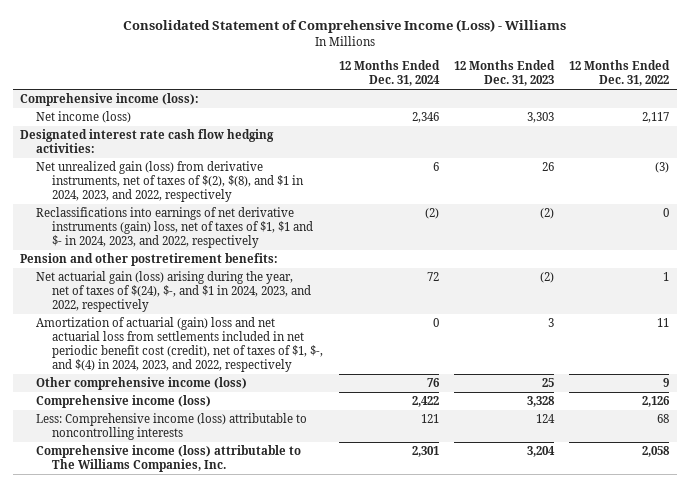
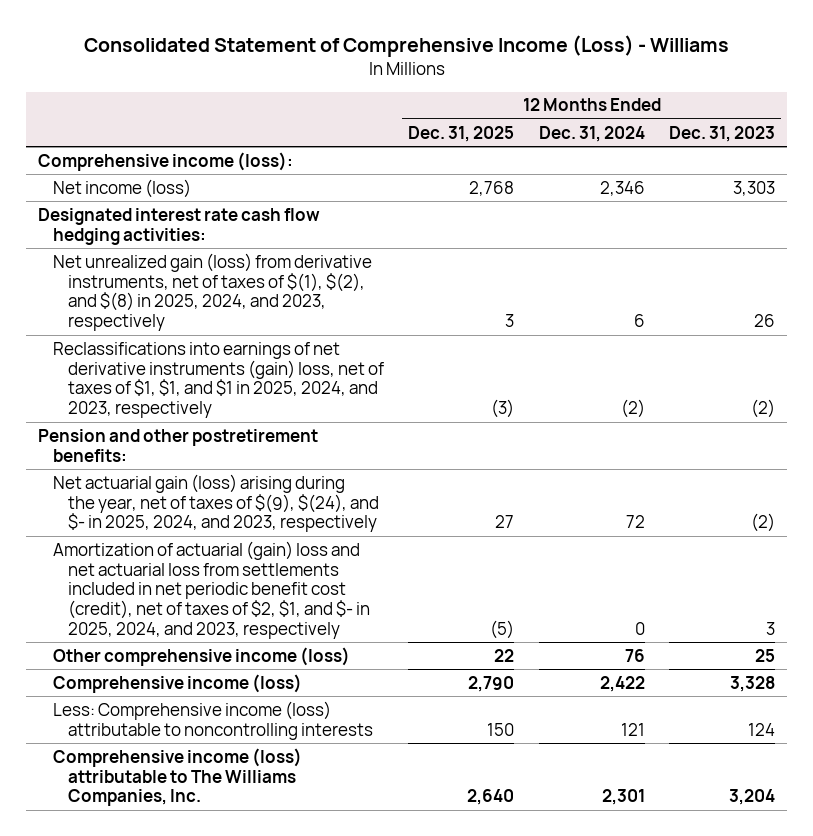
- | 12 Months Ended Dec. 31, 2024 | 12 Months Ended Dec. 31, 2023 | 12 Months Ended Dec. 31, 2022
+ | 12 Months Ended Dec. 31, 2025 | 12 Months Ended Dec. 31, 2024 | 12 Months Ended Dec. 31, 2023
- Net unrealized gain (loss) from derivative instruments, net of taxes of $(2), $(8), and $1 in 2024, 2023, and 2022, respectively | 6 | 26 | (3)
- Reclassifications into earnings of net derivative instruments (gain) loss, net of taxes of $1, $1 and $- in 2024, 2023, and 2022, respectively | (2) | (2) | 0
+ Net unrealized gain (loss) from derivative instruments, net of taxes of $(1), $(2), and $(8) in 2025, 2024, and 2023, respectively | 3 | 6 | 26
+ Reclassifications into earnings of net derivative instruments (gain) loss, net of taxes of $1, $1, and $1 in 2025, 2024, and 2023, respectively | (3) | (2) | (2)
- Net actuarial gain (loss) arising during the year, net of taxes of $(24), $-, and $1 in 2024, 2023, and 2022, respectively | 72 | (2) | 1
- Amortization of actuarial (gain) loss and net actuarial loss from settlements included in net periodic benefit cost (credit), net of taxes of $1, $-, and $(4) in 2024, 2023, and 2022, respectively | 0 | 3 | 11
+ Net actuarial gain (loss) arising during the year, net of taxes of $(9), $(24), and $- in 2025, 2024, and 2023, respectively | 27 | 72 | (2)
+ Amortization of actuarial (gain) loss and net actuarial loss from settlements included in net periodic benefit cost (credit), net of taxes of $2, $1, and $- in 2025, 2024, and 2023, respectively | (5) | 0 | 3

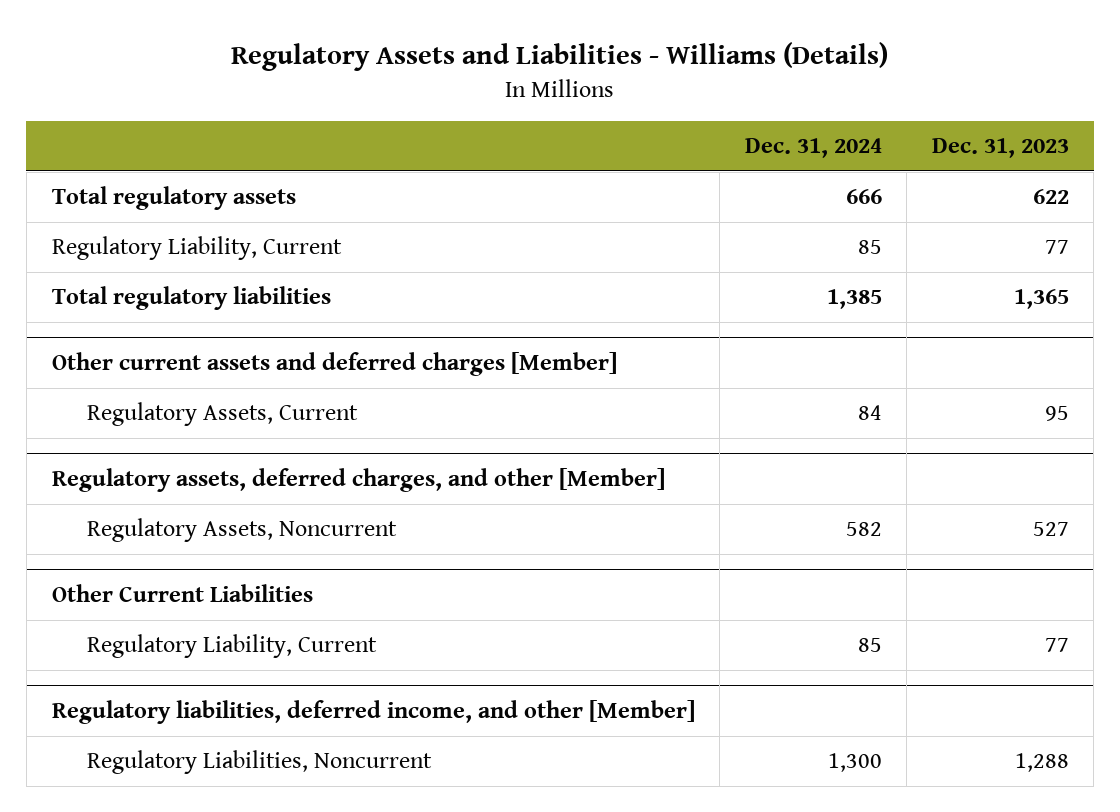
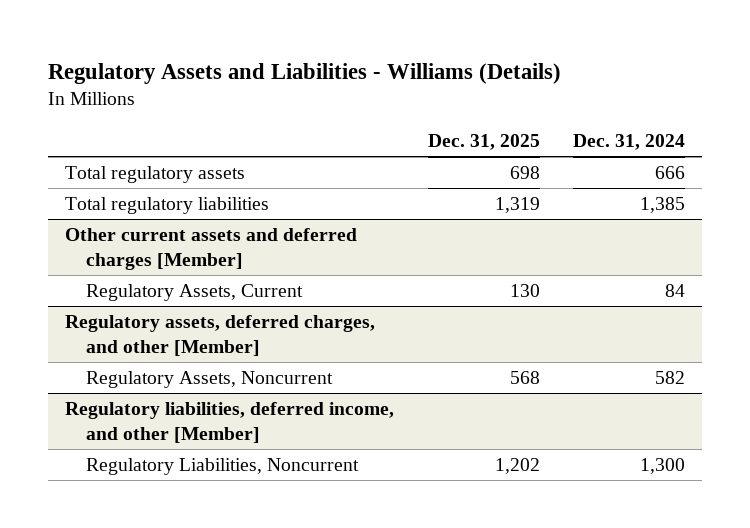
- | Dec. 31, 2024 | Dec. 31, 2023
+ | Dec. 31, 2025 | Dec. 31, 2024
- Regulatory Liability, Current | 85 | 77
- Other Current Liabilities
- Regulatory Liability, Current | 85 | 77

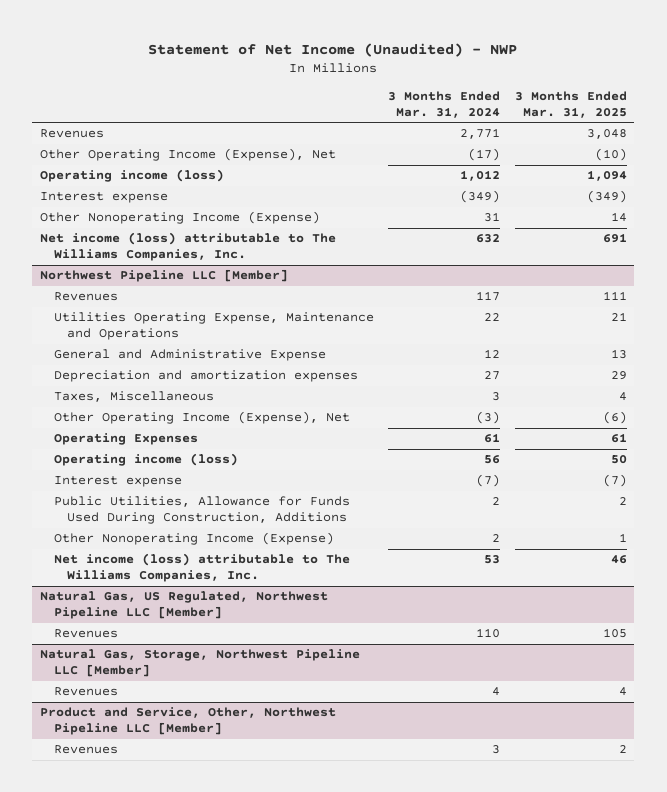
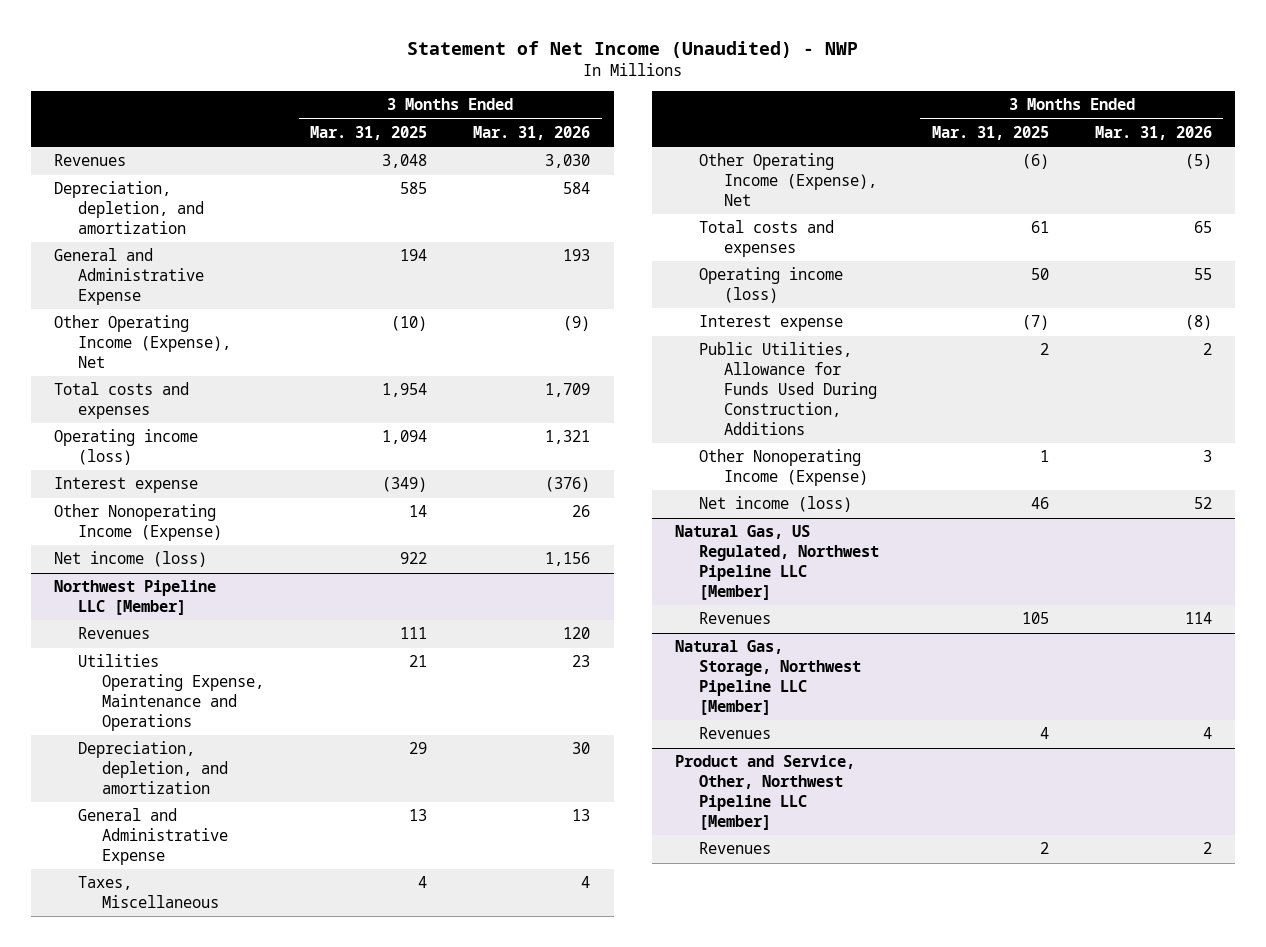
- | 3 Months Ended Mar. 31, 2024 | 3 Months Ended Mar. 31, 2025
+ | 3 Months Ended Mar. 31, 2025 | 3 Months Ended Mar. 31, 2026
+ Depreciation, depletion, and amortization | 585 | 584
+ General and Administrative Expense | 194 | 193
+ Total costs and expenses | 1,954 | 1,709
- Net income (loss) attributable to The Williams Companies, Inc. | 632 | 691
+ Net income (loss) | 922 | 1,156
@ Northwest Pipeline LLC [Member]
+ Depreciation, depletion, and amortization | 29 | 30
- Depreciation and amortization expenses | 27 | 29
- Operating Expenses | 61 | 61
+ Total costs and expenses | 61 | 65
- Net income (loss) attributable to The Williams Companies, Inc. | 53 | 46
+ Net income (loss) | 46 | 52

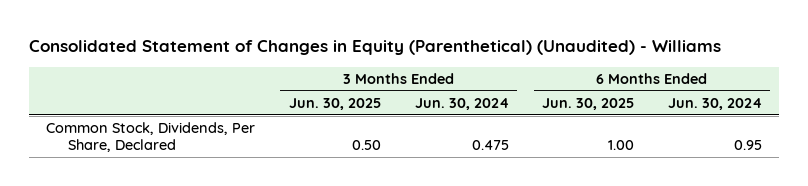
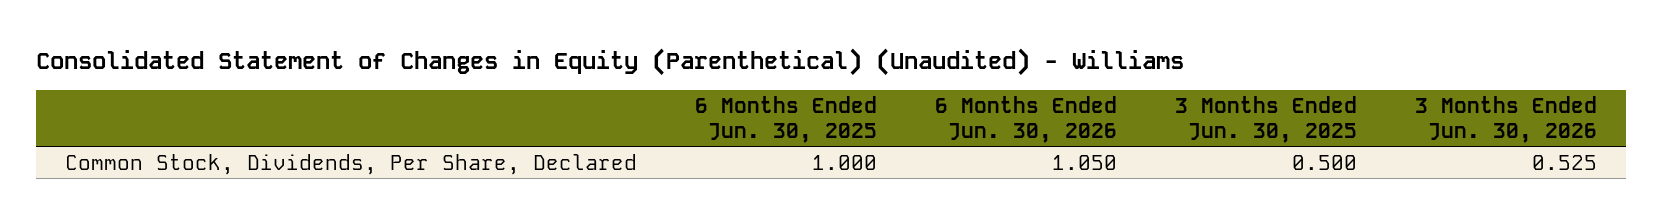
- | 3 Months Ended Jun. 30, 2025 | 3 Months Ended Jun. 30, 2024 | 6 Months Ended Jun. 30, 2025 | 6 Months Ended Jun. 30, 2024
+ | 6 Months Ended Jun. 30, 2025 | 6 Months Ended Jun. 30, 2026 | 3 Months Ended Jun. 30, 2025 | 3 Months Ended Jun. 30, 2026
- Common Stock, Dividends, Per Share, Declared | 0.50 | 0.475 | 1.00 | 0.95
+ Common Stock, Dividends, Per Share, Declared | 1.000 | 1.050 | 0.500 | 0.525

